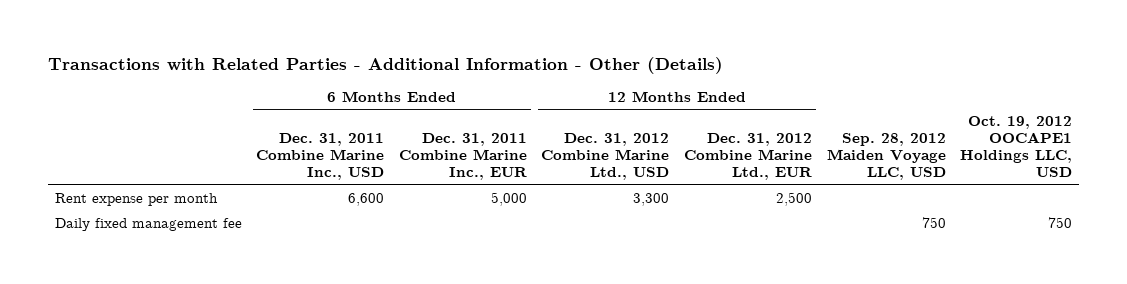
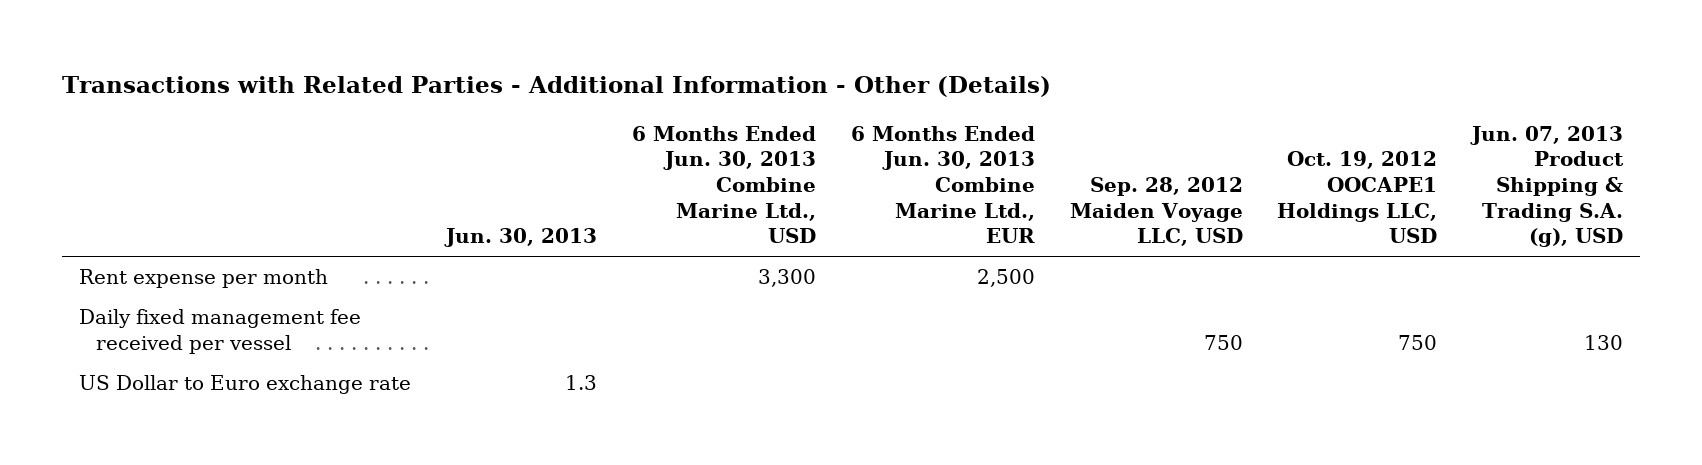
- | 6 Months Ended Dec. 31, 2011 Combine Marine Inc., USD | 6 Months Ended Dec. 31, 2011 Combine Marine Inc., EUR | 12 Months Ended Dec. 31, 2012 Combine Marine Ltd., USD | 12 Months Ended Dec. 31, 2012 Combine Marine Ltd., EUR | Sep. 28, 2012 Maiden Voyage LLC, USD | Oct. 19, 2012 OOCAPE1 Holdings LLC, USD
+ | Jun. 30, 2013 | 6 Months Ended Jun. 30, 2013 Combine Marine Ltd., USD | 6 Months Ended Jun. 30, 2013 Combine Marine Ltd., EUR | Sep. 28, 2012 Maiden Voyage LLC, USD | Oct. 19, 2012 OOCAPE1 Holdings LLC, USD | Jun. 07, 2013 Product Shipping & Trading S.A. (g), USD
- Daily fixed management fee | | | | | 750 | 750
+ Daily fixed management fee received per vessel | | | | 750 | 750 | 130
+ US Dollar to Euro exchange rate | 1.3 | | | | |

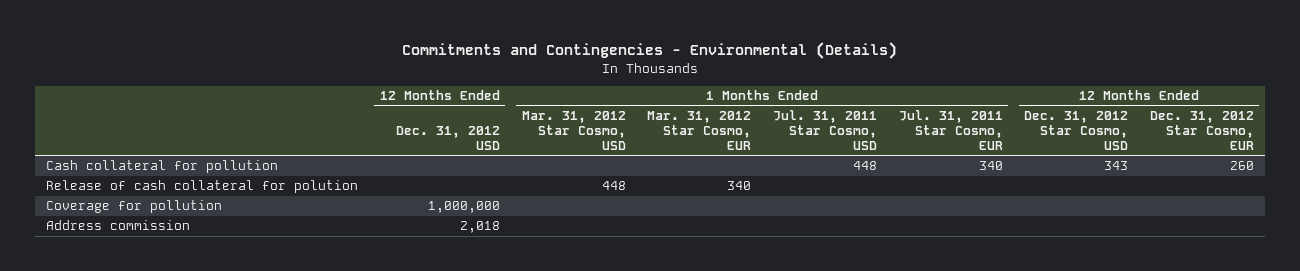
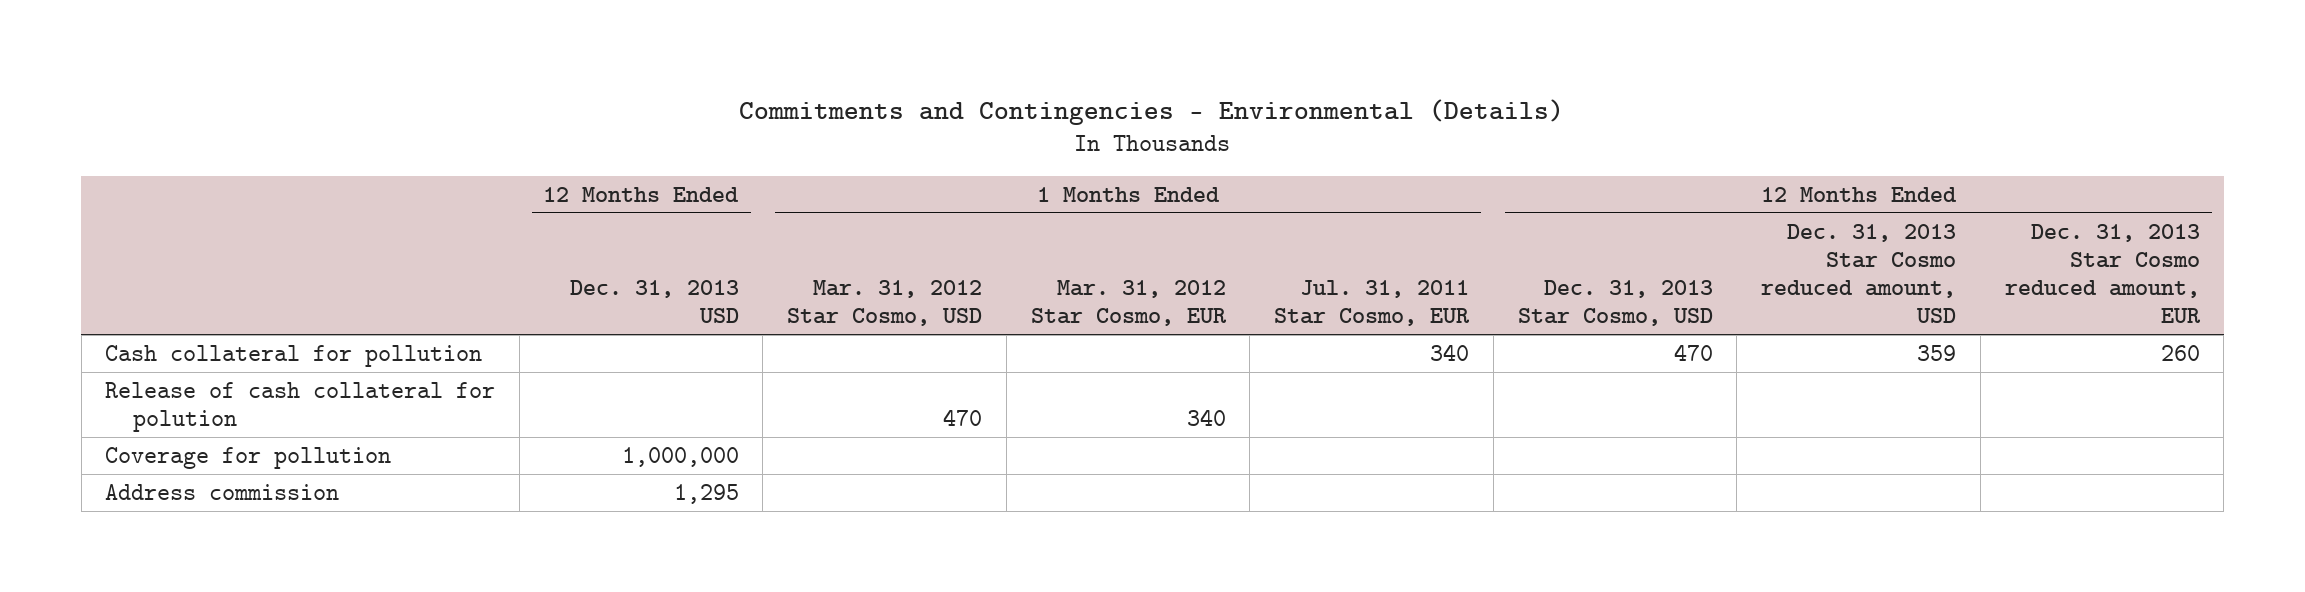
- | 12 Months Ended Dec. 31, 2012 USD | 1 Months Ended Mar. 31, 2012 Star Cosmo, USD | 1 Months Ended Mar. 31, 2012 Star Cosmo, EUR | 1 Months Ended Jul. 31, 2011 Star Cosmo, USD | 1 Months Ended Jul. 31, 2011 Star Cosmo, EUR | 12 Months Ended Dec. 31, 2012 Star Cosmo, USD | 12 Months Ended Dec. 31, 2012 Star Cosmo, EUR
+ | 12 Months Ended Dec. 31, 2013 USD | 1 Months Ended Mar. 31, 2012 Star Cosmo, USD | 1 Months Ended Mar. 31, 2012 Star Cosmo, EUR | 1 Months Ended Jul. 31, 2011 Star Cosmo, EUR | 12 Months Ended Dec. 31, 2013 Star Cosmo, USD | 12 Months Ended Dec. 31, 2013 Star Cosmo reduced amount, USD | 12 Months Ended Dec. 31, 2013 Star Cosmo reduced amount, EUR
- Release of cash collateral for polution | | 448 | 340 | | | |
+ Release of cash collateral for polution | | 470 | 340 | | | |

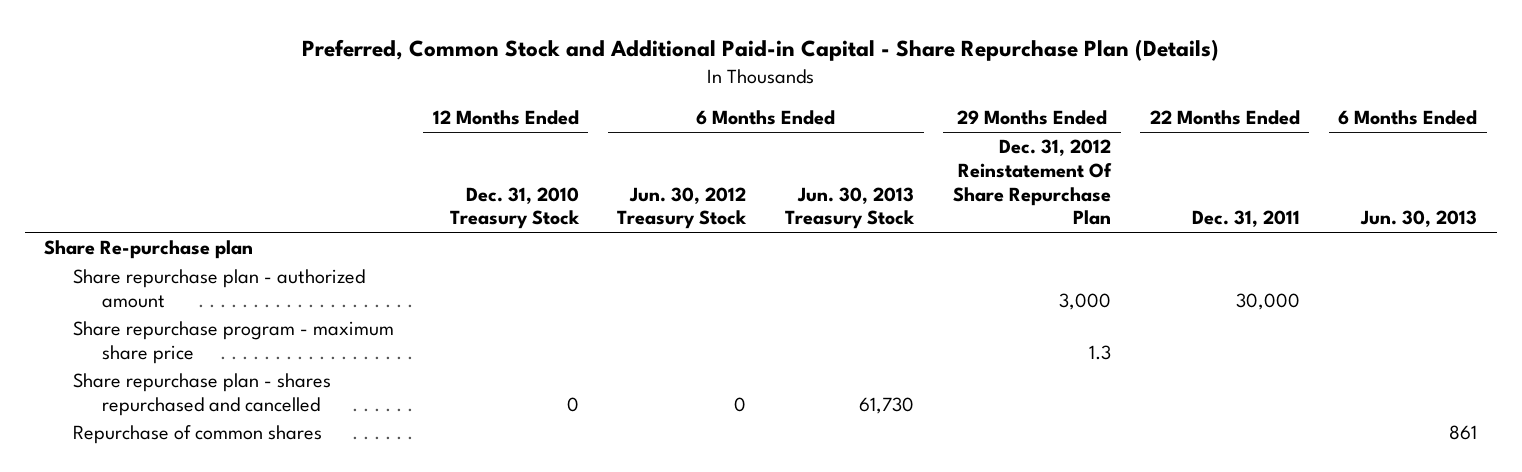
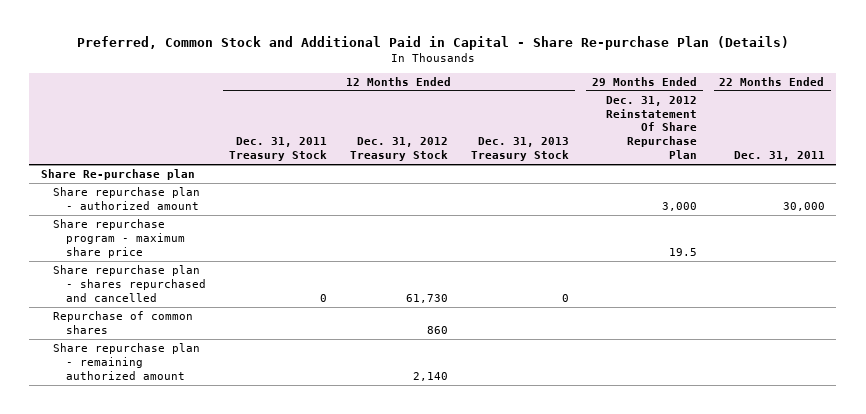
- Preferred, Common Stock and Additional Paid-in Capital - Share Repurchase Plan (Details)
+ Preferred, Common Stock and Additional Paid in Capital - Share Re-purchase Plan (Details)
- | 12 Months Ended Dec. 31, 2010 Treasury Stock | 6 Months Ended Jun. 30, 2012 Treasury Stock | 6 Months Ended Jun. 30, 2013 Treasury Stock | 29 Months Ended Dec. 31, 2012 Reinstatement Of Share Repurchase Plan | 22 Months Ended Dec. 31, 2011 | 6 Months Ended Jun. 30, 2013
+ | 12 Months Ended Dec. 31, 2011 Treasury Stock | 12 Months Ended Dec. 31, 2012 Treasury Stock | 12 Months Ended Dec. 31, 2013 Treasury Stock | 29 Months Ended Dec. 31, 2012 Reinstatement Of Share Repurchase Plan | 22 Months Ended Dec. 31, 2011
- Share repurchase program - maximum share price | | | | 1.3 | |
+ Share repurchase program - maximum share price | | | | 19.5 |
+ Share repurchase plan - remaining authorized amount | | 2,140 | | |

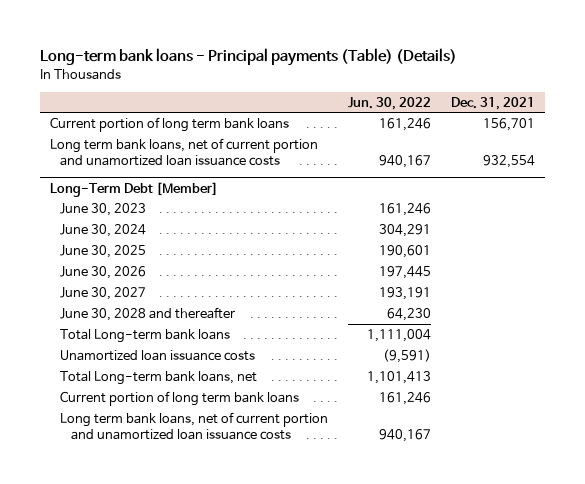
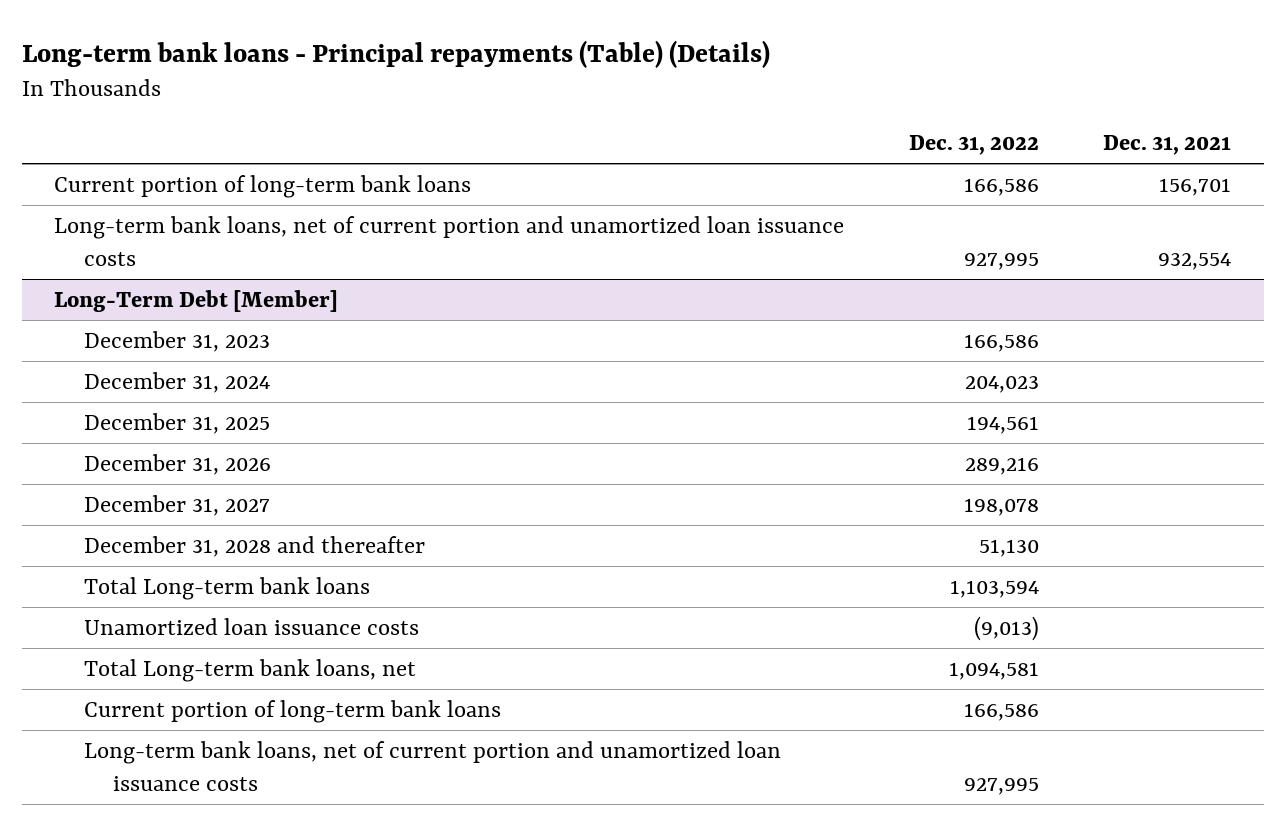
- Long-term bank loans - Principal payments (Table) (Details)
+ Long-term bank loans - Principal repayments (Table) (Details)
- | Jun. 30, 2022 | Dec. 31, 2021
+ | Dec. 31, 2022 | Dec. 31, 2021
- Current portion of long term bank loans | 161,246 | 156,701
- Long term bank loans, net of current portion and unamortized loan issuance costs | 940,167 | 932,554
+ Current portion of long-term bank loans | 166,586 | 156,701
+ Long-term bank loans, net of current portion and unamortized loan issuance costs | 927,995 | 932,554
@ Long-Term Debt [Member]
- June 30, 2023 | 161,246 |
- June 30, 2024 | 304,291 |
- June 30, 2025 | 190,601 |
- June 30, 2026 | 197,445 |
- June 30, 2027 | 193,191 |
- June 30, 2028 and thereafter | 64,230 |
+ December 31, 2023 | 166,586 |
+ December 31, 2024 | 204,023 |
+ December 31, 2025 | 194,561 |
+ December 31, 2026 | 289,216 |
+ December 31, 2027 | 198,078 |
+ December 31, 2028 and thereafter | 51,130 |
- Current portion of long term bank loans | 161,246 |
- Long term bank loans, net of current portion and unamortized loan issuance costs | 940,167 |
+ Current portion of long-term bank loans | 166,586 |
+ Long-term bank loans, net of current portion and unamortized loan issuance costs | 927,995 |

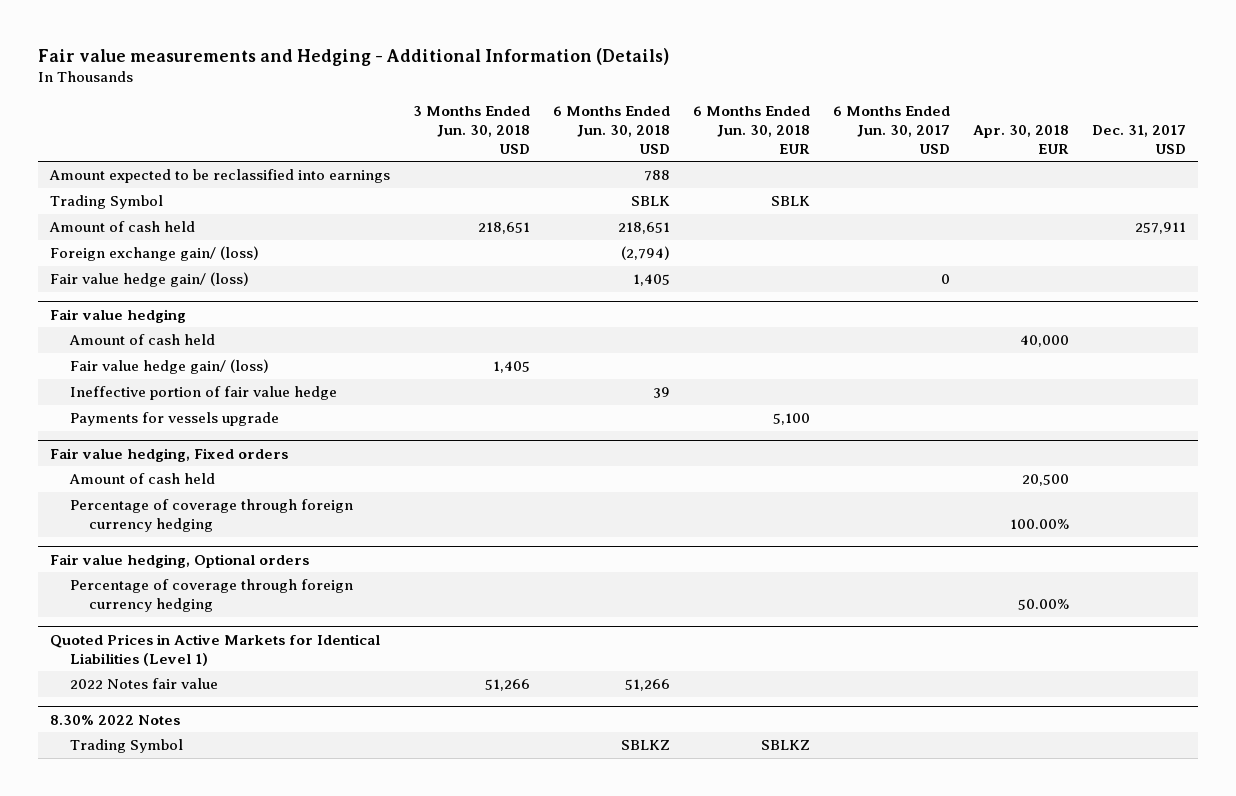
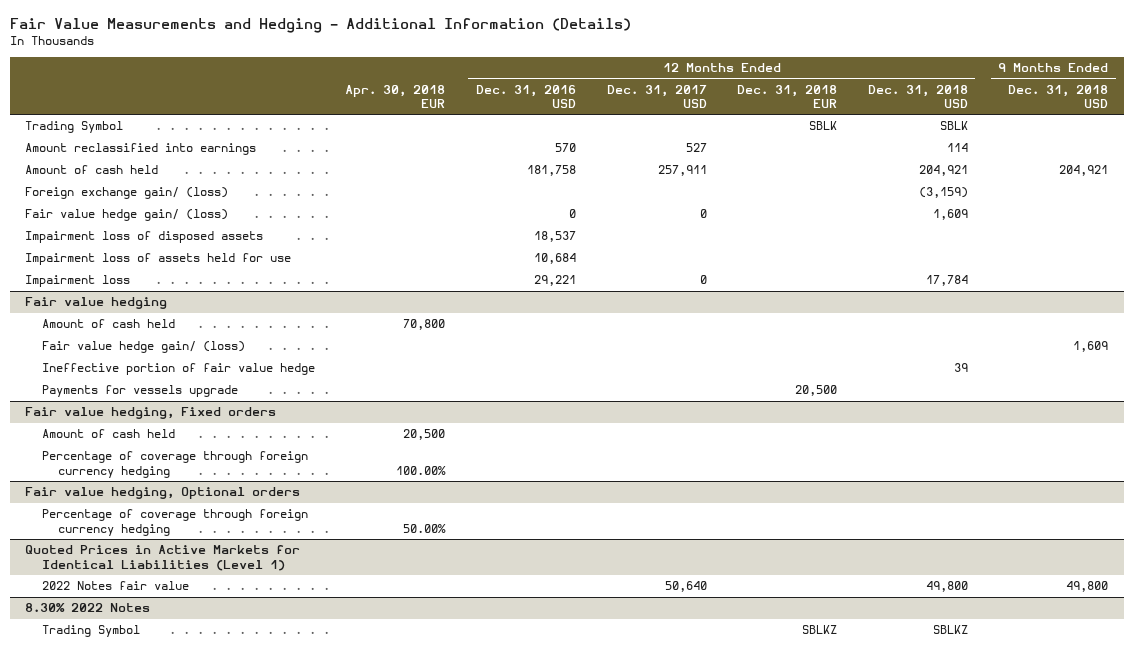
- Fair value measurements and Hedging - Additional Information (Details)
+ Fair Value Measurements and Hedging - Additional Information (Details)
- | 3 Months Ended Jun. 30, 2018 USD | 6 Months Ended Jun. 30, 2018 USD | 6 Months Ended Jun. 30, 2018 EUR | 6 Months Ended Jun. 30, 2017 USD | Apr. 30, 2018 EUR | Dec. 31, 2017 USD
+ | Apr. 30, 2018 EUR | 12 Months Ended Dec. 31, 2016 USD | 12 Months Ended Dec. 31, 2017 USD | 12 Months Ended Dec. 31, 2018 EUR | 12 Months Ended Dec. 31, 2018 USD | 9 Months Ended Dec. 31, 2018 USD
- Amount expected to be reclassified into earnings | | 788 | | | |
+ Amount reclassified into earnings | | 570 | 527 | | 114 |
+ Impairment loss of disposed assets | | 18,537 | | | |
+ Impairment loss of assets held for use | | 10,684 | | | |
+ Impairment loss | | 29,221 | 0 | | 17,784 |
@ Fair value hedging
- Amount of cash held | | | | | 40,000 |
+ Amount of cash held | 70,800 | | | | |

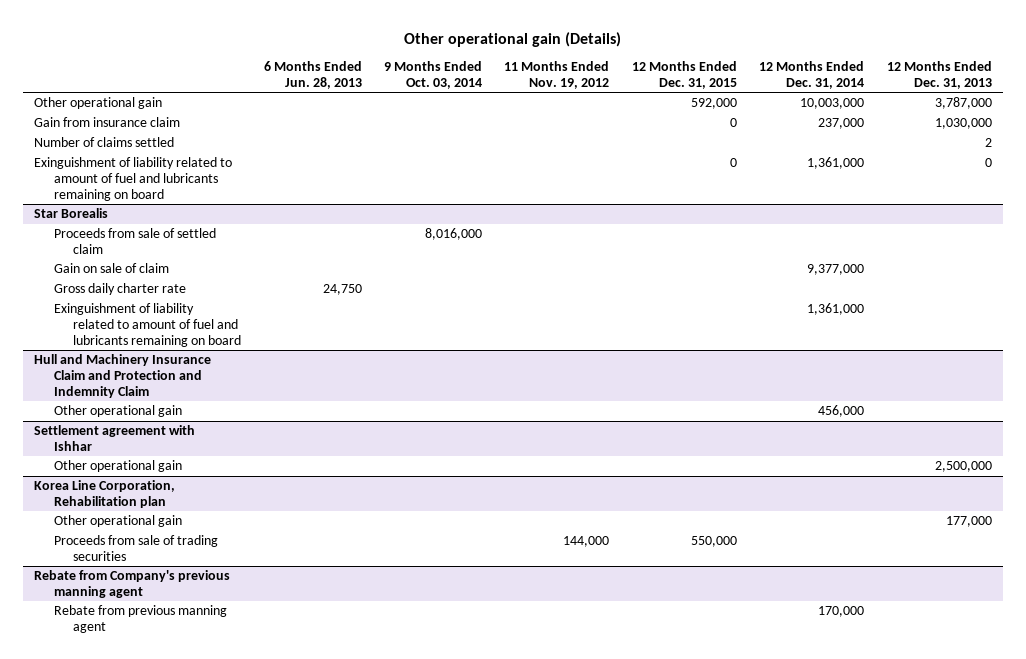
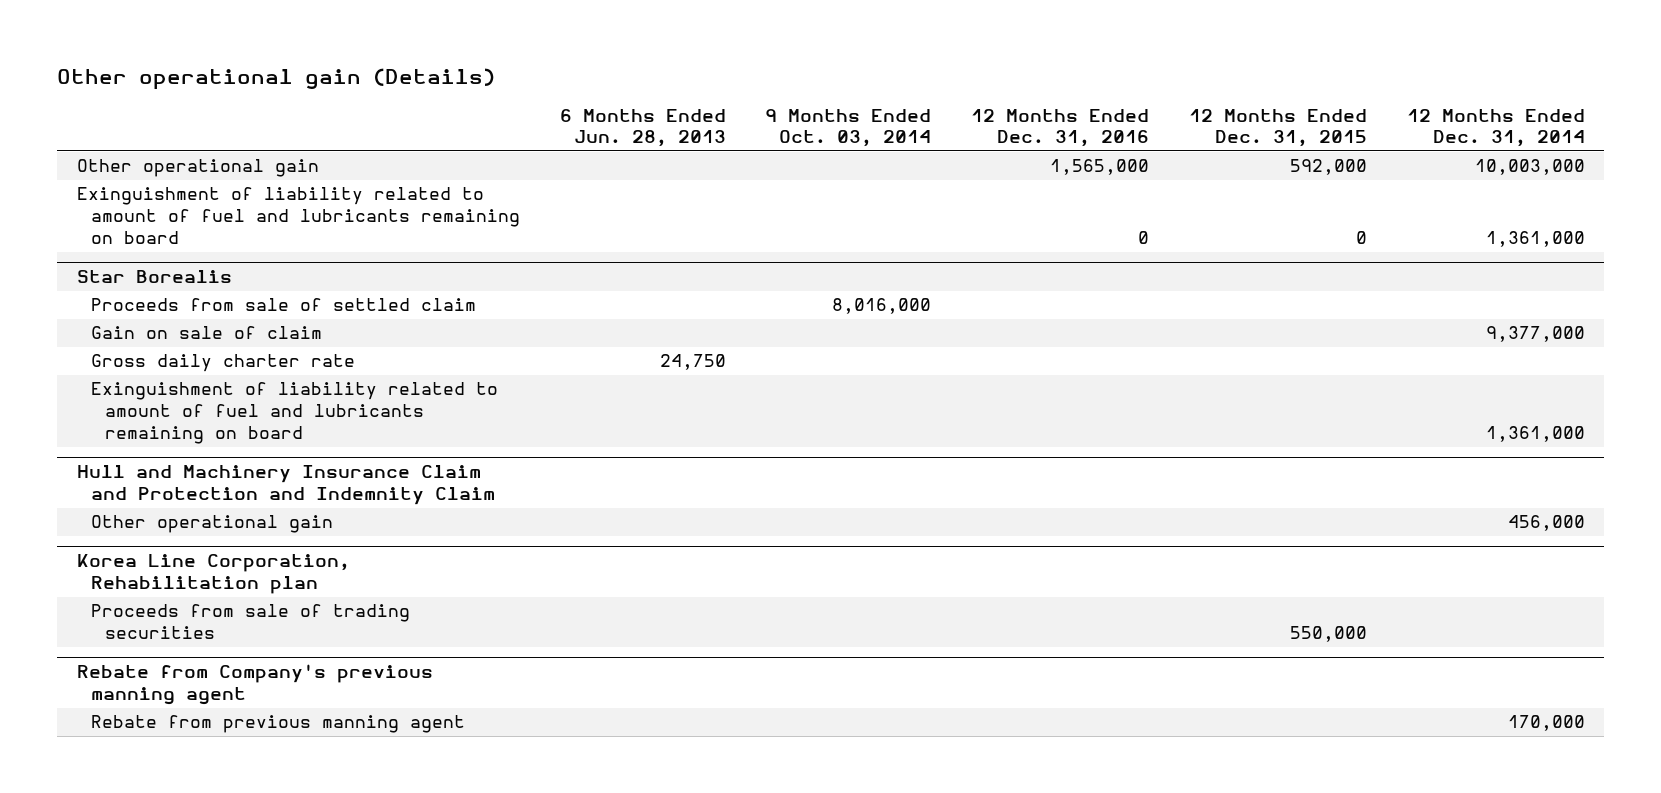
- | 6 Months Ended Jun. 28, 2013 | 9 Months Ended Oct. 03, 2014 | 11 Months Ended Nov. 19, 2012 | 12 Months Ended Dec. 31, 2015 | 12 Months Ended Dec. 31, 2014 | 12 Months Ended Dec. 31, 2013
+ | 6 Months Ended Jun. 28, 2013 | 9 Months Ended Oct. 03, 2014 | 12 Months Ended Dec. 31, 2016 | 12 Months Ended Dec. 31, 2015 | 12 Months Ended Dec. 31, 2014
- Gain from insurance claim | | | | 0 | 237,000 | 1,030,000
- Number of claims settled | | | | | | 2
- Settlement agreement with Ishhar
- Other operational gain | | | | | | 2,500,000
@ Korea Line Corporation, Rehabilitation plan
- Other operational gain | | | | | | 177,000

